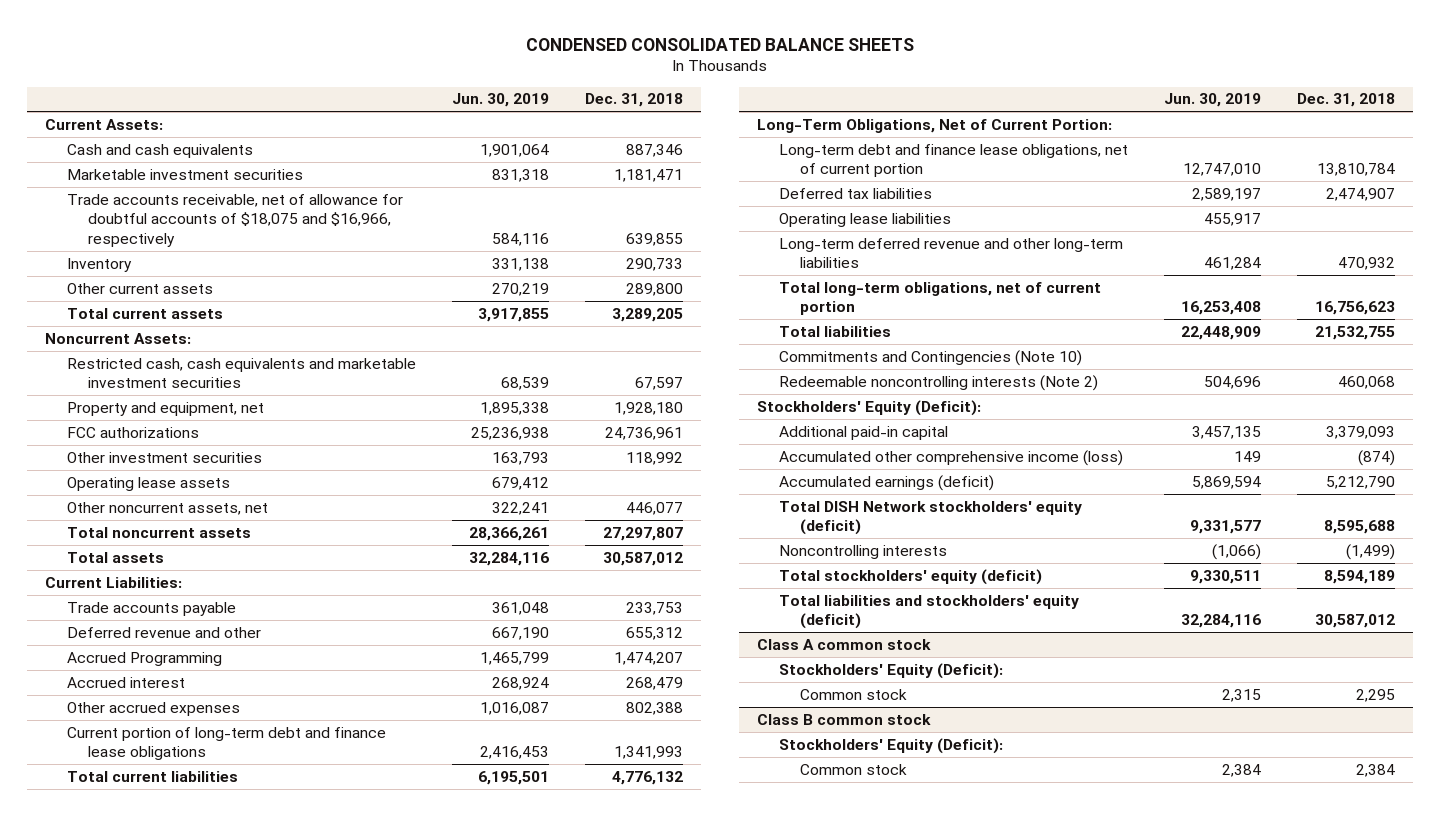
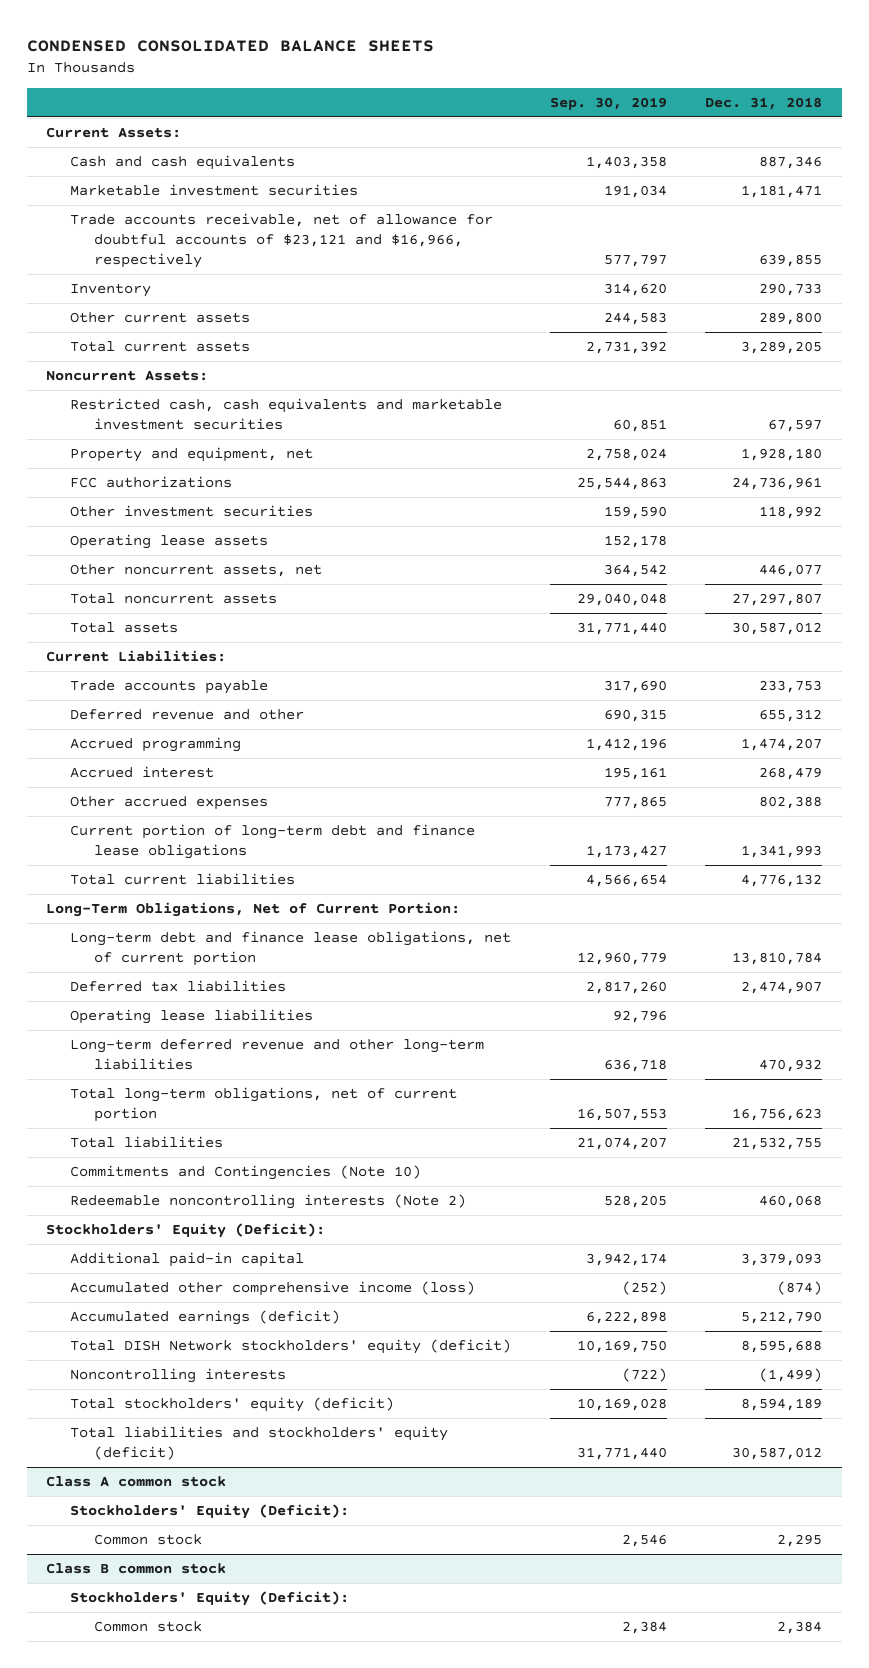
- | Jun. 30, 2019 | Dec. 31, 2018
+ | Sep. 30, 2019 | Dec. 31, 2018
- Trade accounts receivable, net of allowance for doubtful accounts of $18,075 and $16,966, respectively | 584,116 | 639,855
+ Trade accounts receivable, net of allowance for doubtful accounts of $23,121 and $16,966, respectively | 577,797 | 639,855
- Accrued Programming | 1,465,799 | 1,474,207
+ Accrued programming | 1,412,196 | 1,474,207

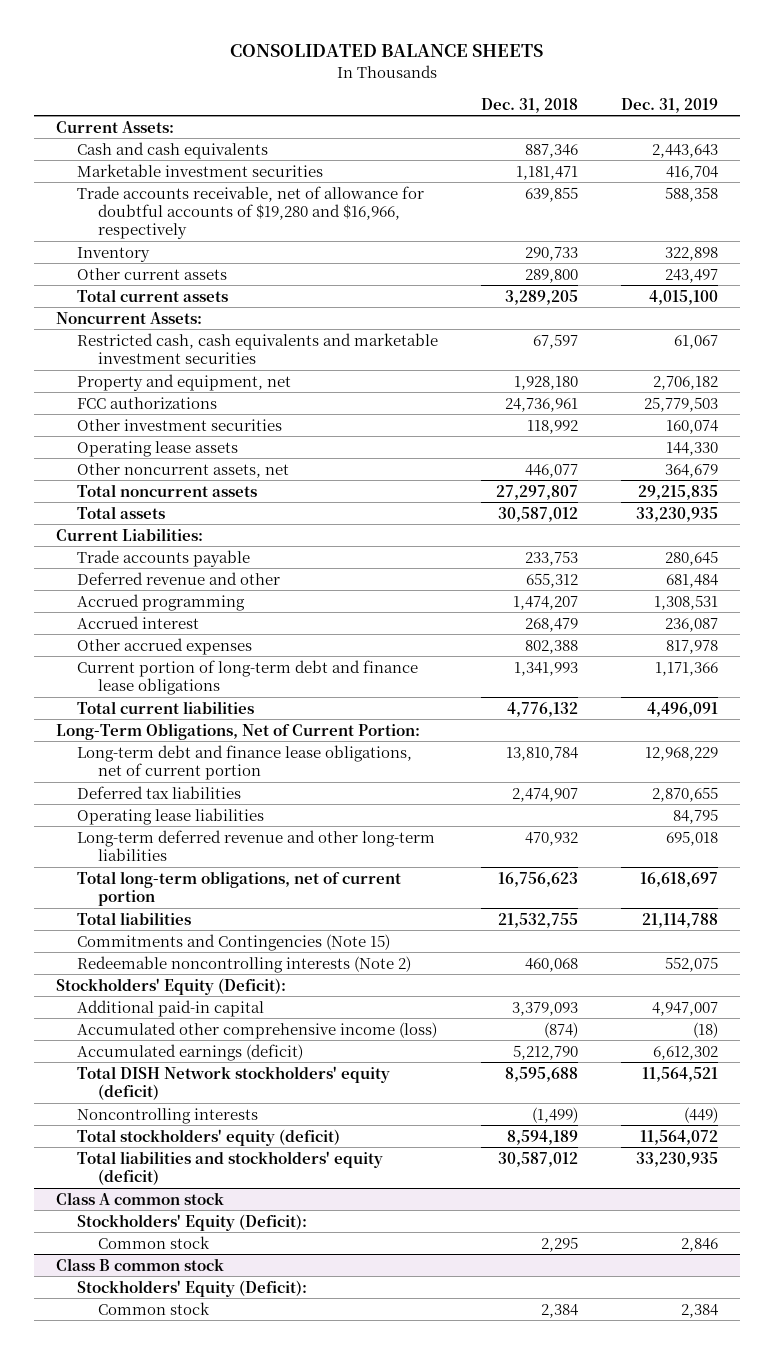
- CONDENSED CONSOLIDATED BALANCE SHEETS
+ CONSOLIDATED BALANCE SHEETS
- | Sep. 30, 2019 | Dec. 31, 2018
+ | Dec. 31, 2018 | Dec. 31, 2019
- Trade accounts receivable, net of allowance for doubtful accounts of $23,121 and $16,966, respectively | 577,797 | 639,855
+ Trade accounts receivable, net of allowance for doubtful accounts of $19,280 and $16,966, respectively | 639,855 | 588,358
- Commitments and Contingencies (Note 10)
+ Commitments and Contingencies (Note 15)

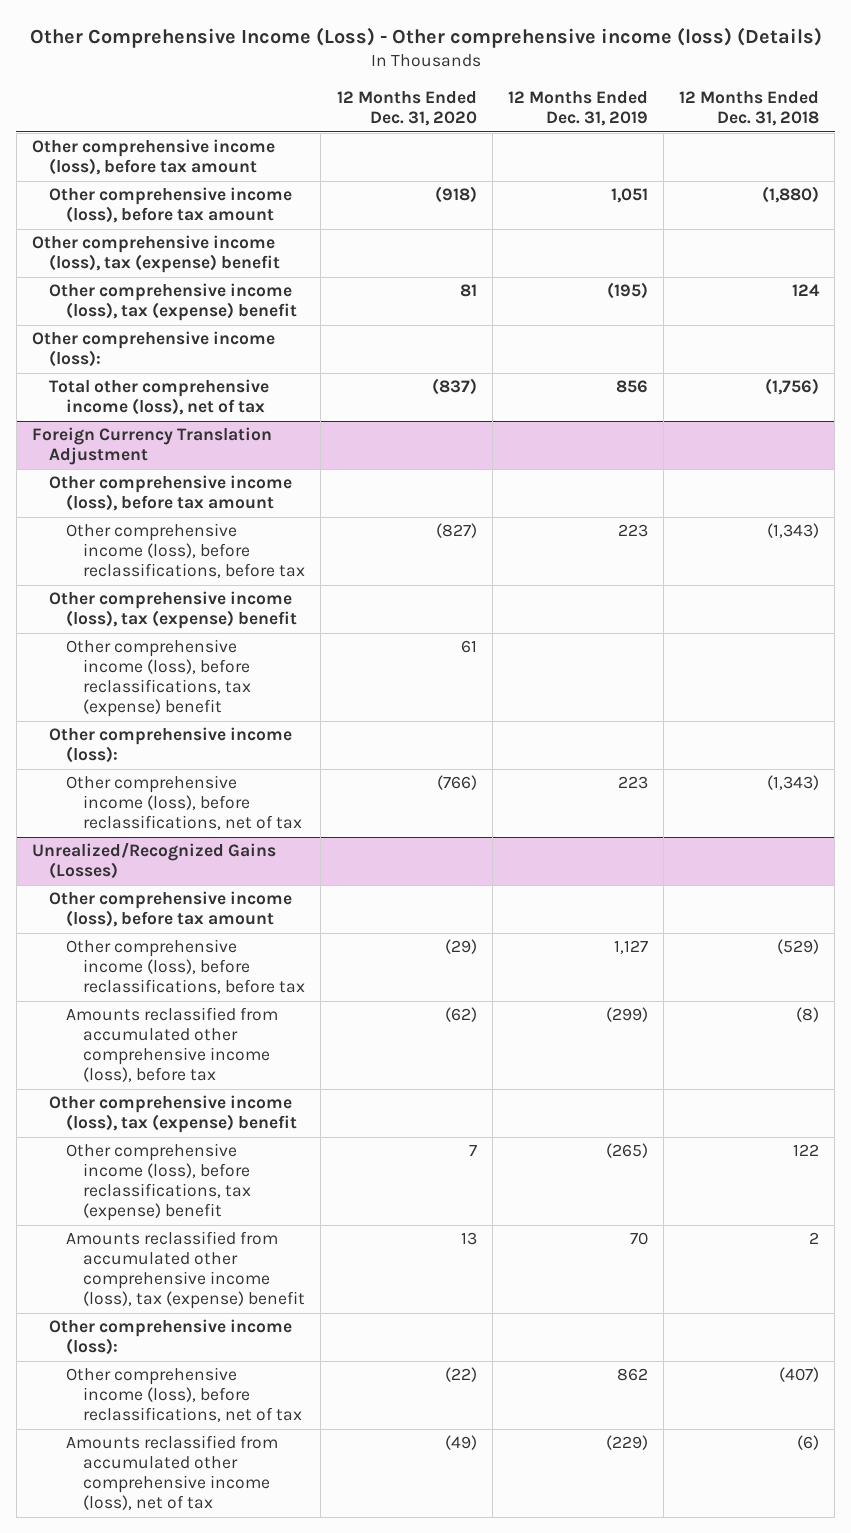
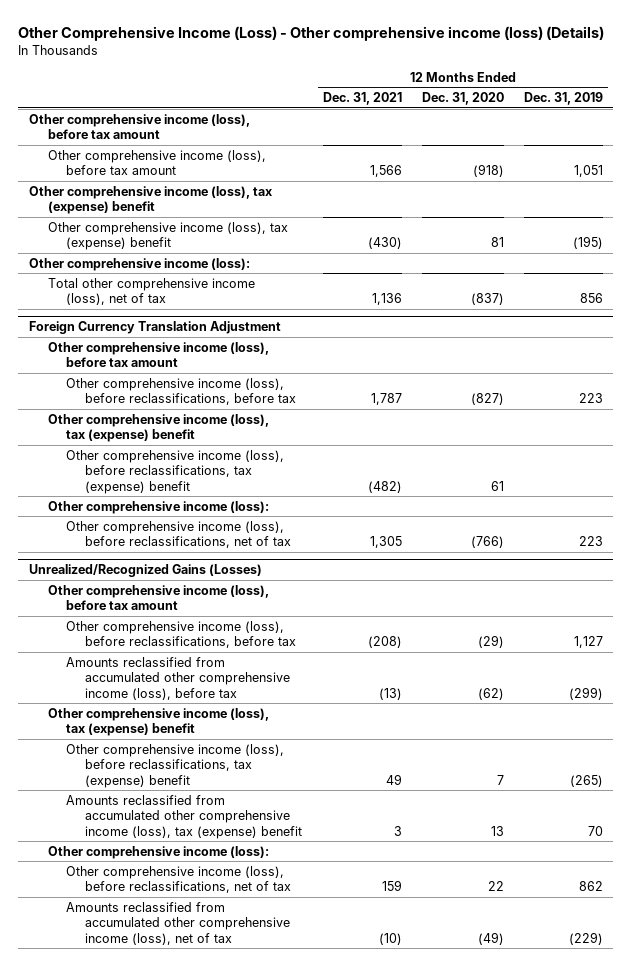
- | 12 Months Ended Dec. 31, 2020 | 12 Months Ended Dec. 31, 2019 | 12 Months Ended Dec. 31, 2018
+ | 12 Months Ended Dec. 31, 2021 | 12 Months Ended Dec. 31, 2020 | 12 Months Ended Dec. 31, 2019
@ Unrealized/Recognized Gains (Losses)
- Other comprehensive income (loss), before reclassifications, net of tax | (22) | 862 | (407)
+ Other comprehensive income (loss), before reclassifications, net of tax | 159 | 22 | 862

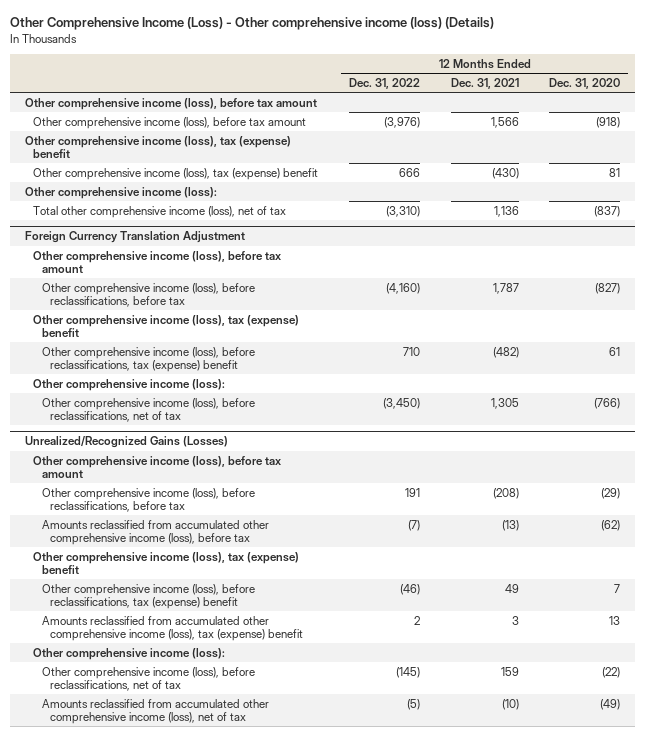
- | 12 Months Ended Dec. 31, 2021 | 12 Months Ended Dec. 31, 2020 | 12 Months Ended Dec. 31, 2019
+ | 12 Months Ended Dec. 31, 2022 | 12 Months Ended Dec. 31, 2021 | 12 Months Ended Dec. 31, 2020
@ Unrealized/Recognized Gains (Losses)
- Other comprehensive income (loss), before reclassifications, net of tax | 159 | 22 | 862
+ Other comprehensive income (loss), before reclassifications, net of tax | (145) | 159 | (22)

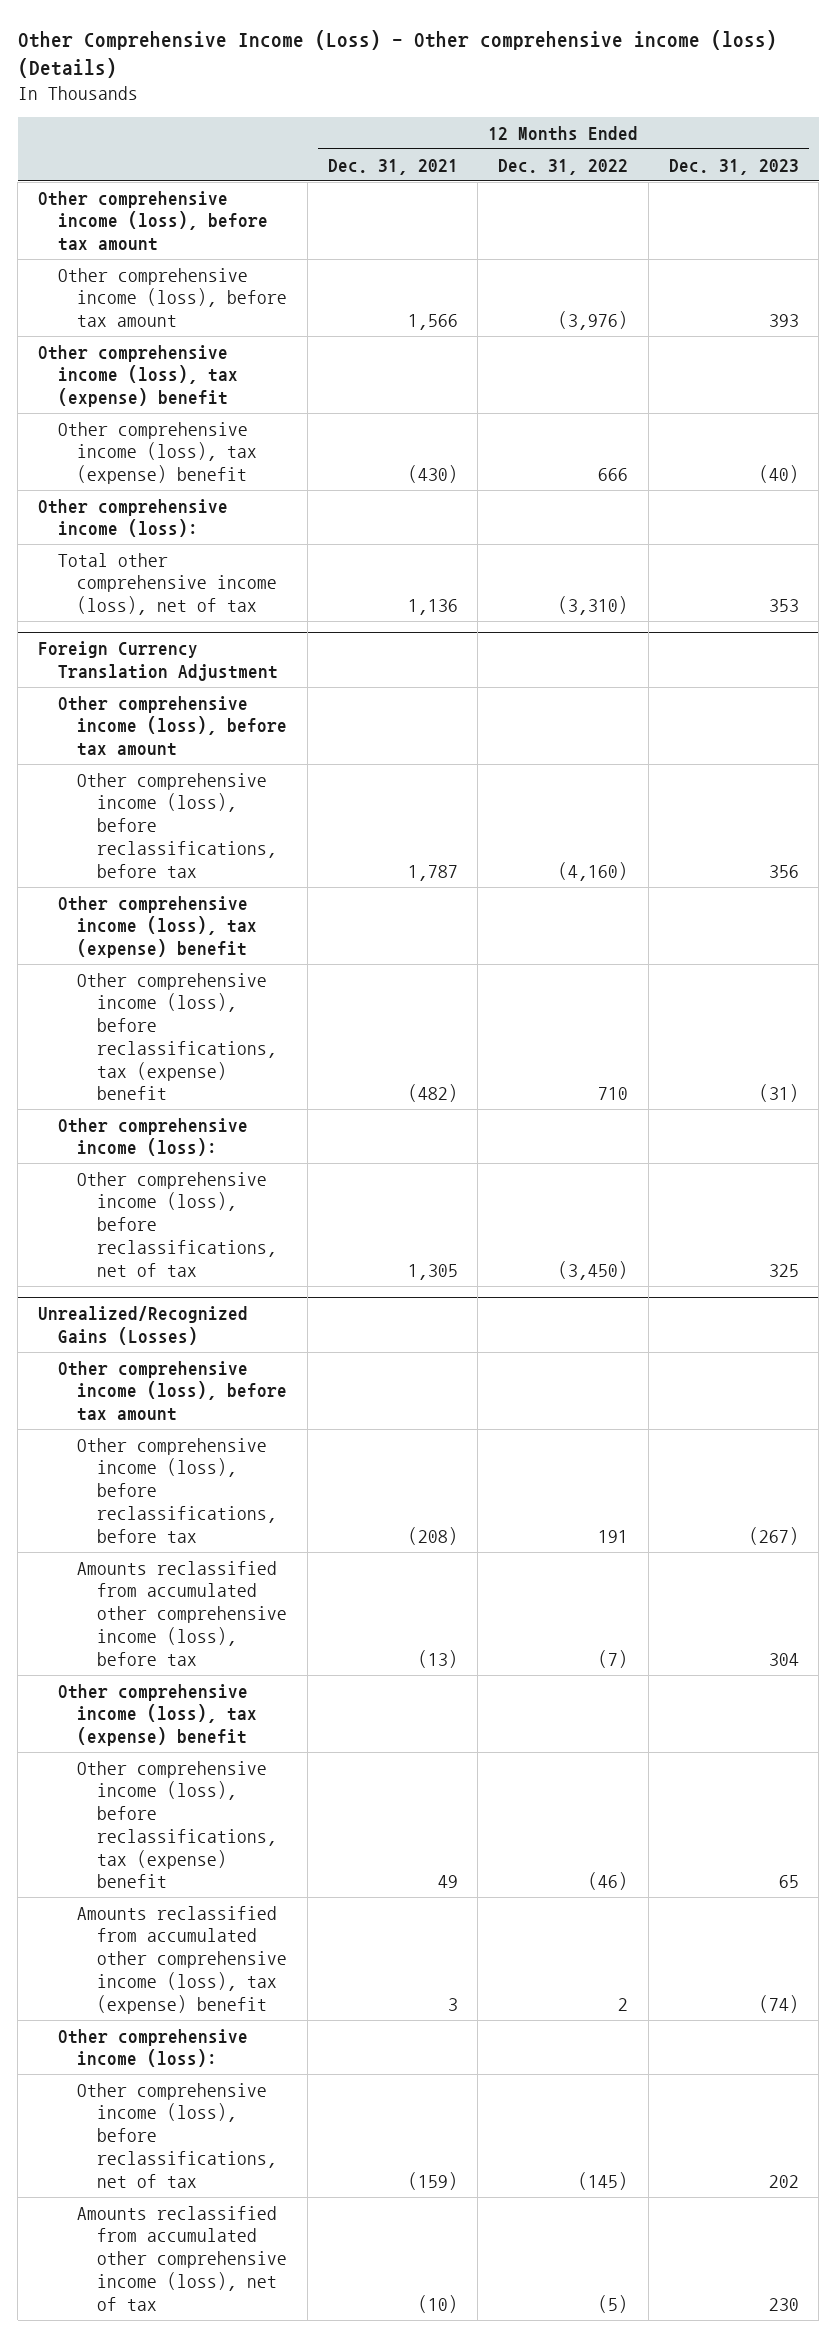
- | 12 Months Ended Dec. 31, 2022 | 12 Months Ended Dec. 31, 2021 | 12 Months Ended Dec. 31, 2020
+ | 12 Months Ended Dec. 31, 2021 | 12 Months Ended Dec. 31, 2022 | 12 Months Ended Dec. 31, 2023
@ Unrealized/Recognized Gains (Losses)
- Other comprehensive income (loss), before reclassifications, net of tax | (145) | 159 | (22)
+ Other comprehensive income (loss), before reclassifications, net of tax | (159) | (145) | 202

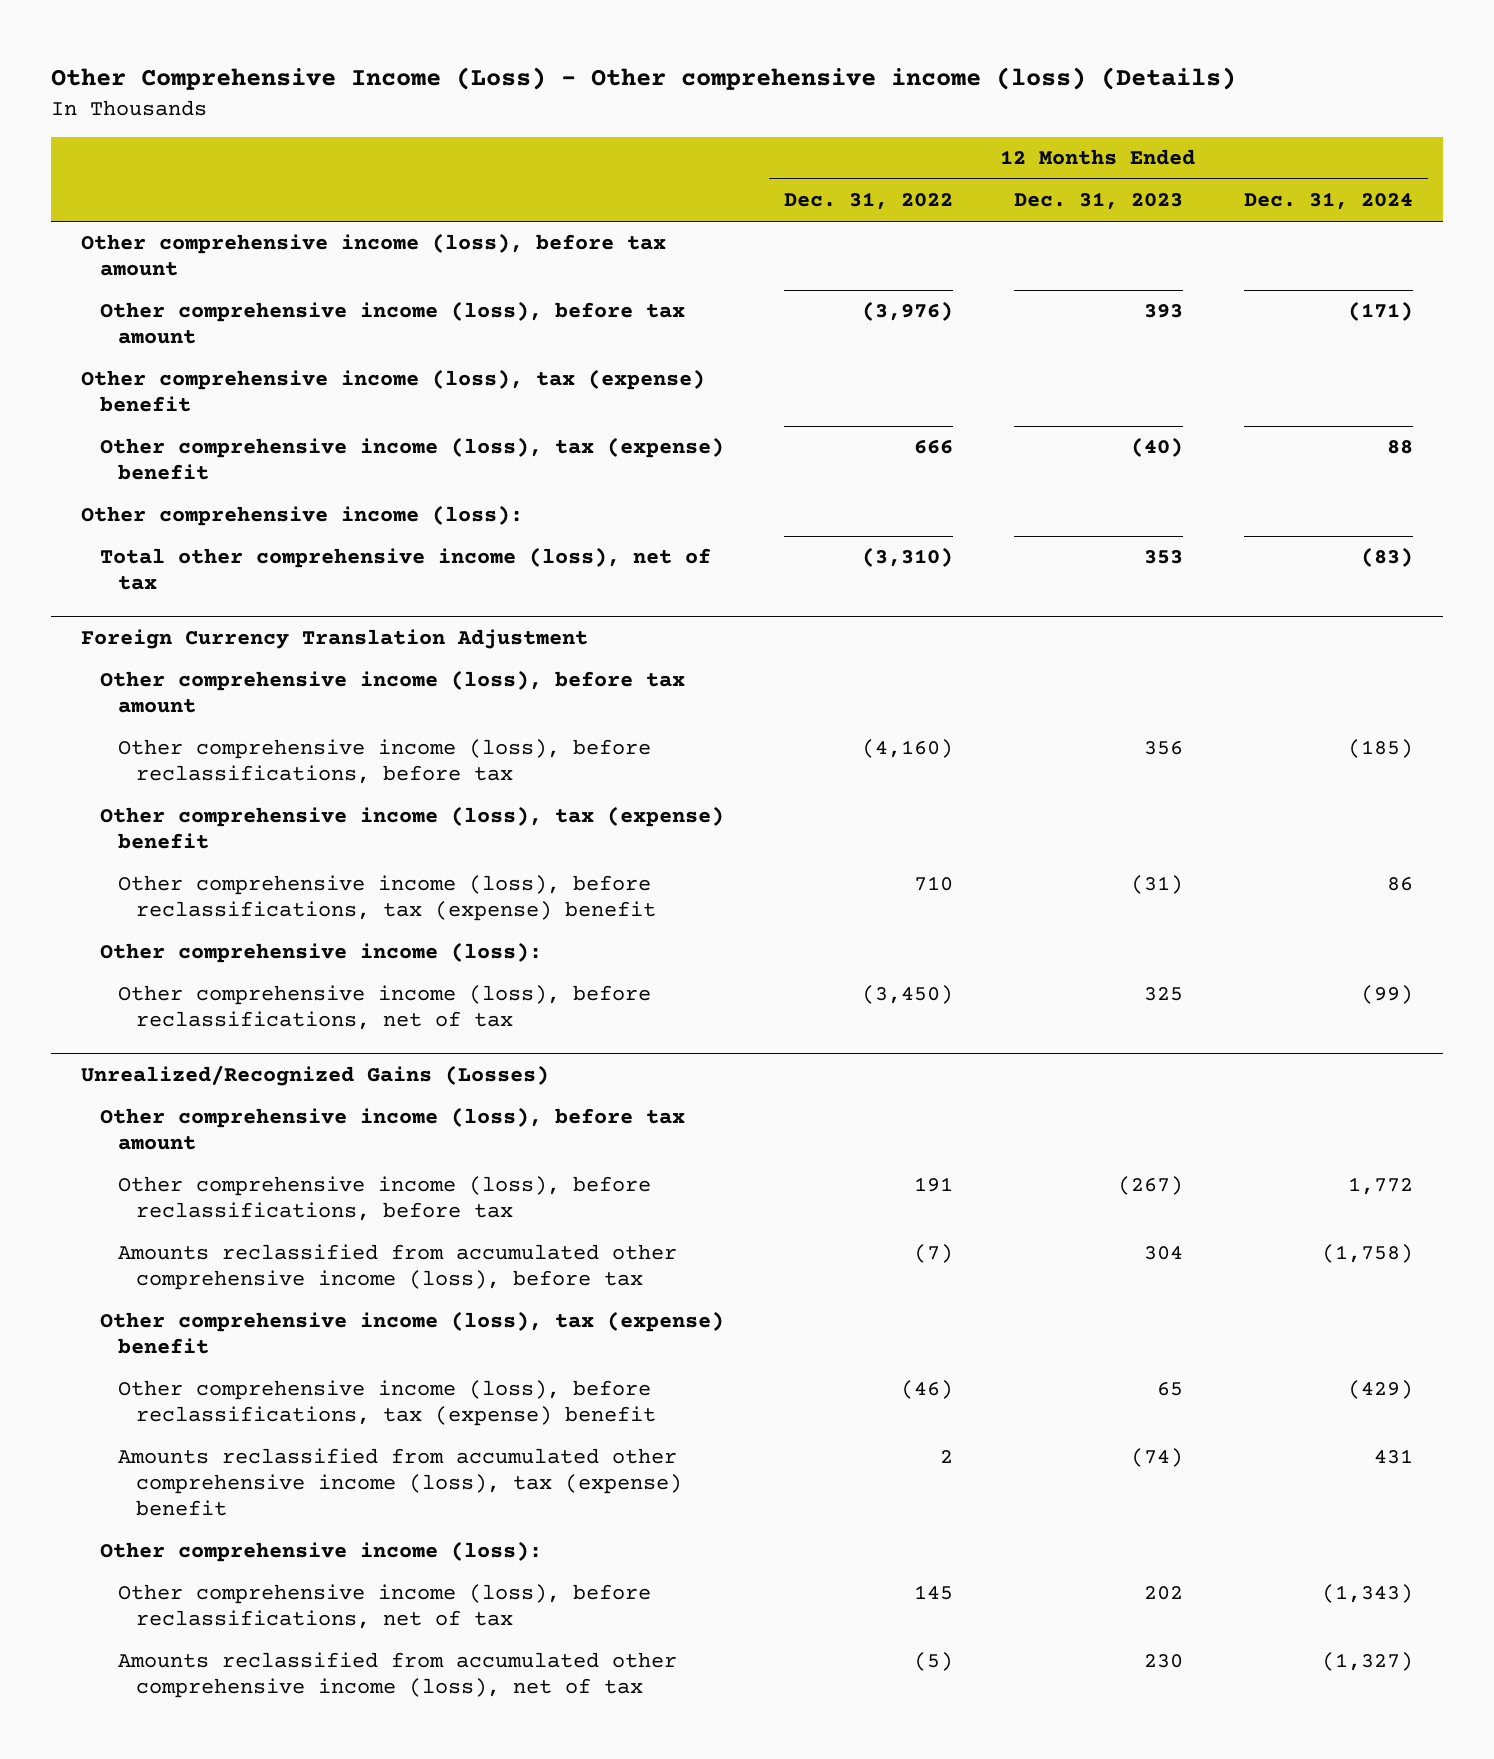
- | 12 Months Ended Dec. 31, 2021 | 12 Months Ended Dec. 31, 2022 | 12 Months Ended Dec. 31, 2023
+ | 12 Months Ended Dec. 31, 2022 | 12 Months Ended Dec. 31, 2023 | 12 Months Ended Dec. 31, 2024
@ Unrealized/Recognized Gains (Losses)
- Other comprehensive income (loss), before reclassifications, net of tax | (159) | (145) | 202
+ Other comprehensive income (loss), before reclassifications, net of tax | 145 | 202 | (1,343)

